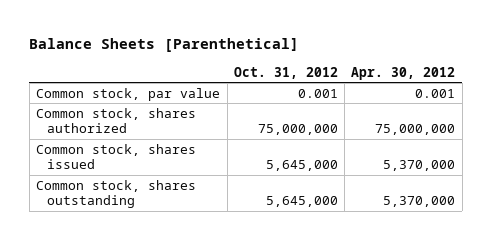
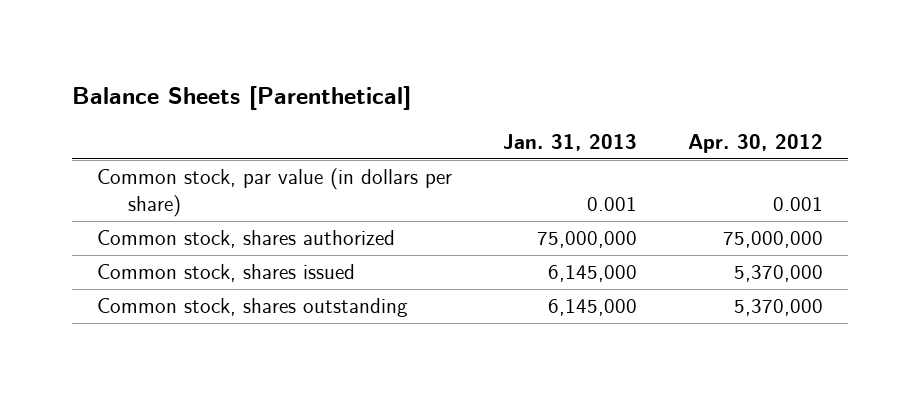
- | Oct. 31, 2012 | Apr. 30, 2012
+ | Jan. 31, 2013 | Apr. 30, 2012
- Common stock, par value | 0.001 | 0.001
+ Common stock, par value (in dollars per share) | 0.001 | 0.001

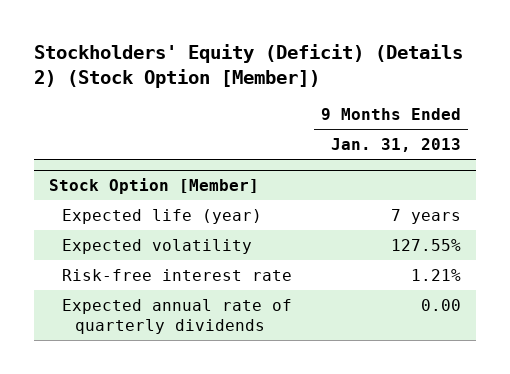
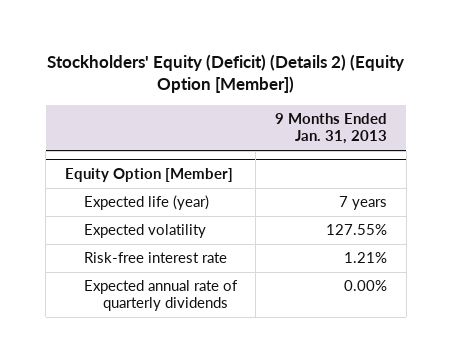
- Stockholders' Equity (Deficit) (Details 2) (Stock Option [Member])
+ Stockholders' Equity (Deficit) (Details 2) (Equity Option [Member])
- Stock Option [Member]
+ Equity Option [Member]
- Expected annual rate of quarterly dividends | 0.00
+ Expected annual rate of quarterly dividends | 0.00%

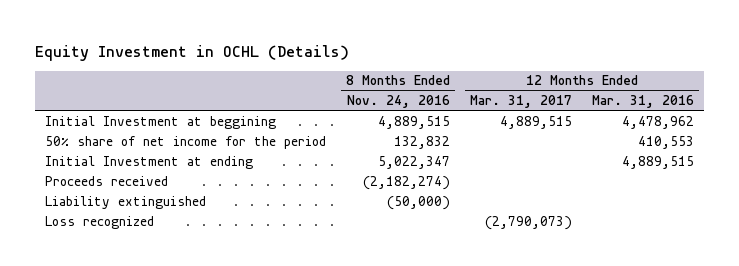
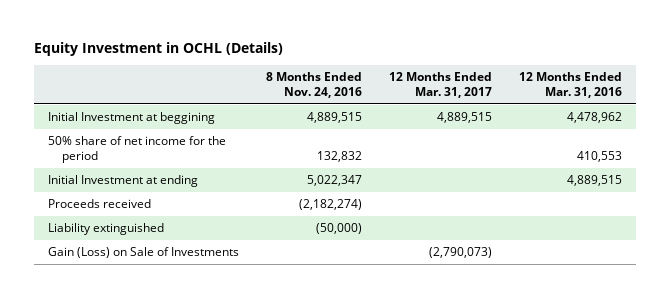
- Loss recognized | | (2,790,073) |
+ Gain (Loss) on Sale of Investments | | (2,790,073) |

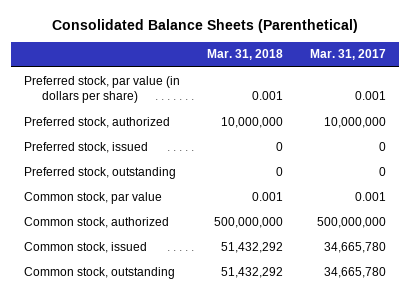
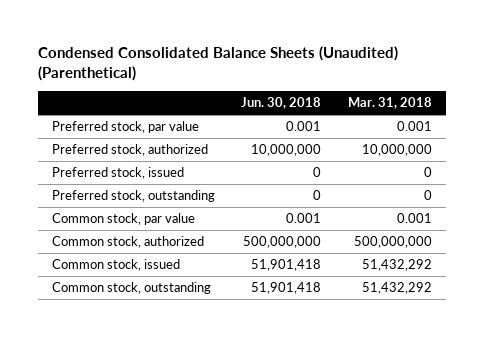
- Consolidated Balance Sheets (Parenthetical)
+ Condensed Consolidated Balance Sheets (Unaudited) (Parenthetical)
- | Mar. 31, 2018 | Mar. 31, 2017
+ | Jun. 30, 2018 | Mar. 31, 2018
- Preferred stock, par value (in dollars per share) | 0.001 | 0.001
+ Preferred stock, par value | 0.001 | 0.001

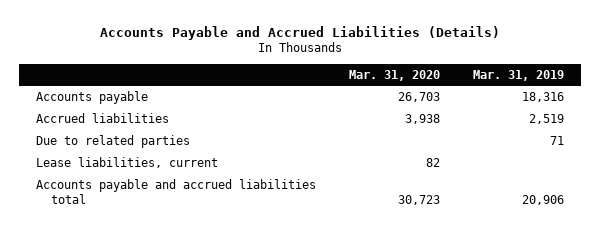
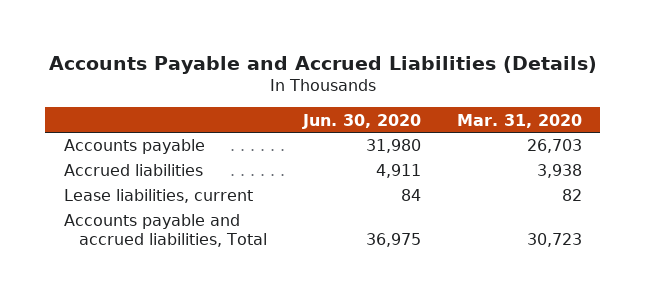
- | Mar. 31, 2020 | Mar. 31, 2019
+ | Jun. 30, 2020 | Mar. 31, 2020
- Due to related parties | | 71
- Accounts payable and accrued liabilities total | 30,723 | 20,906
+ Accounts payable and accrued liabilities, Total | 36,975 | 30,723

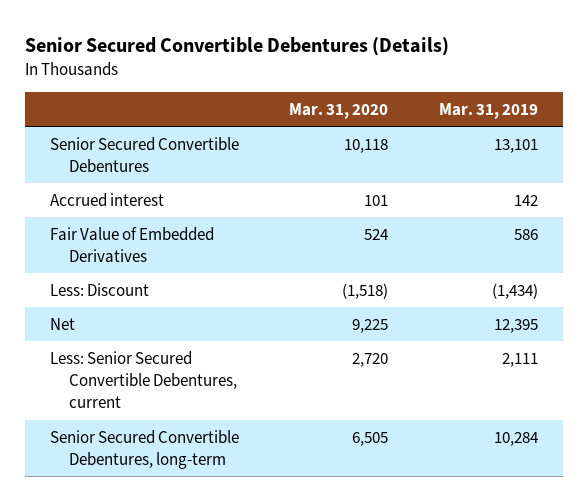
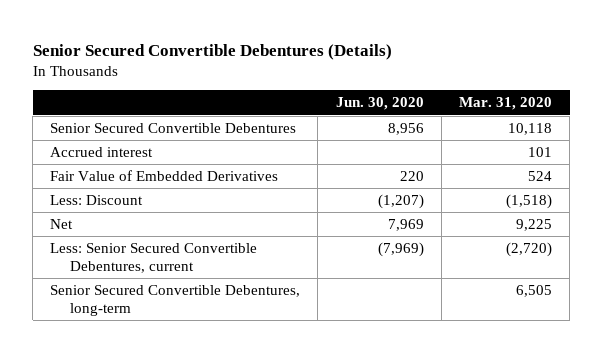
- | Mar. 31, 2020 | Mar. 31, 2019
+ | Jun. 30, 2020 | Mar. 31, 2020
- Less: Senior Secured Convertible Debentures, current | 2,720 | 2,111
+ Less: Senior Secured Convertible Debentures, current | (7,969) | (2,720)

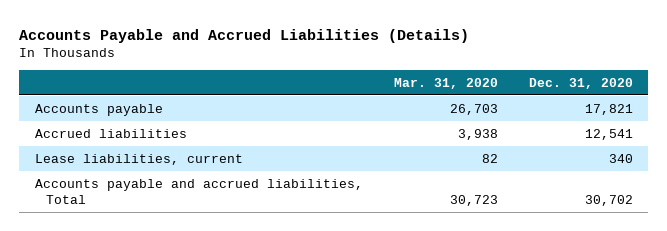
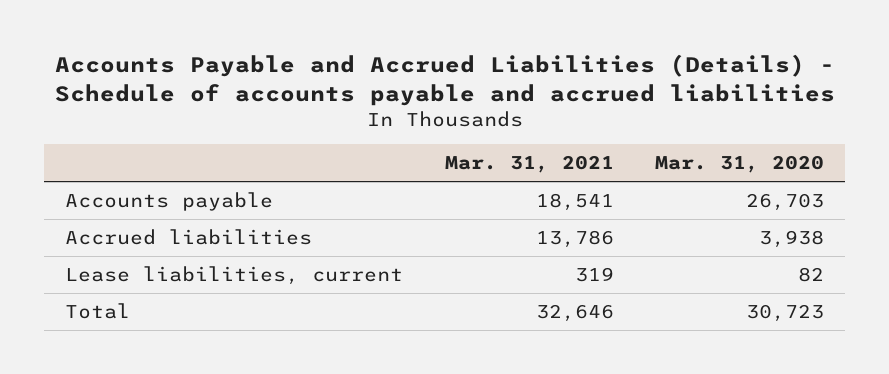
- Accounts Payable and Accrued Liabilities (Details)
+ Accounts Payable and Accrued Liabilities (Details) - Schedule of accounts payable and accrued liabilities
- | Mar. 31, 2020 | Dec. 31, 2020
+ | Mar. 31, 2021 | Mar. 31, 2020
- Accounts payable and accrued liabilities, Total | 30,723 | 30,702
+ Total | 32,646 | 30,723

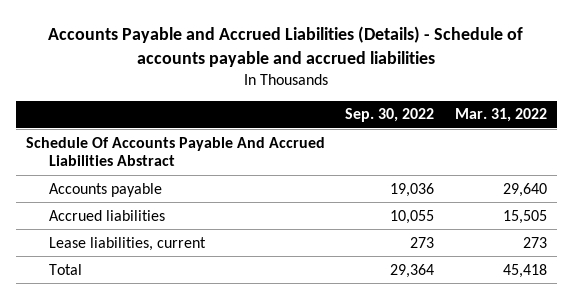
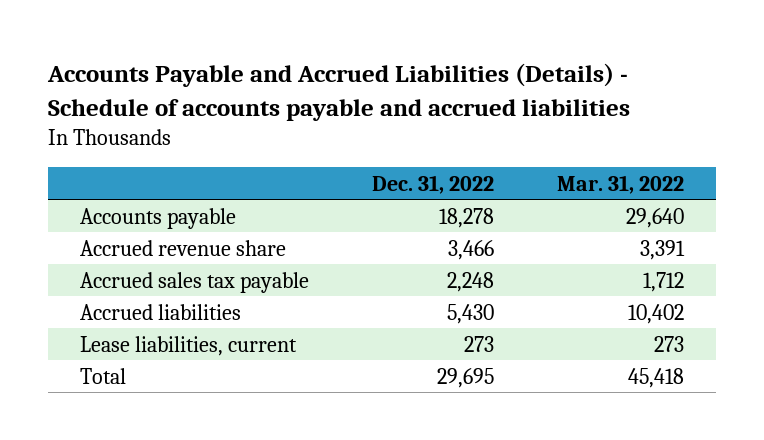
- | Sep. 30, 2022 | Mar. 31, 2022
+ | Dec. 31, 2022 | Mar. 31, 2022
- Schedule Of Accounts Payable And Accrued Liabilities Abstract
- Accrued liabilities | 10,055 | 15,505
+ Accrued revenue share | 3,466 | 3,391
+ Accrued sales tax payable | 2,248 | 1,712
+ Accrued liabilities | 5,430 | 10,402

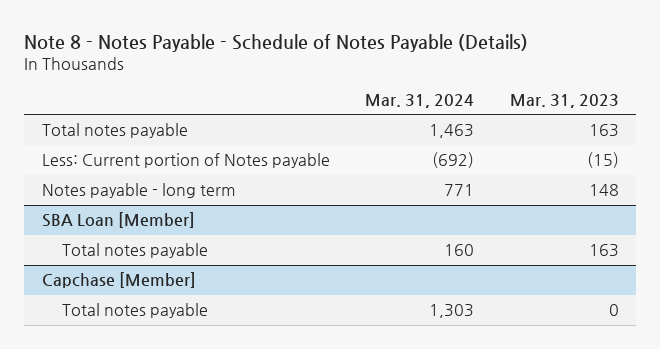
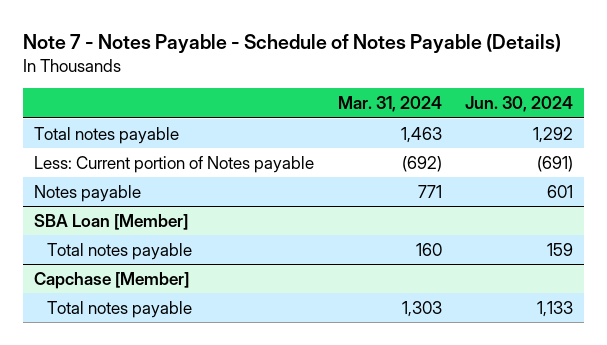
- Note 8 - Notes Payable - Schedule of Notes Payable (Details)
+ Note 7 - Notes Payable - Schedule of Notes Payable (Details)
- | Mar. 31, 2024 | Mar. 31, 2023
+ | Mar. 31, 2024 | Jun. 30, 2024
- Notes payable - long term | 771 | 148
+ Notes payable | 771 | 601

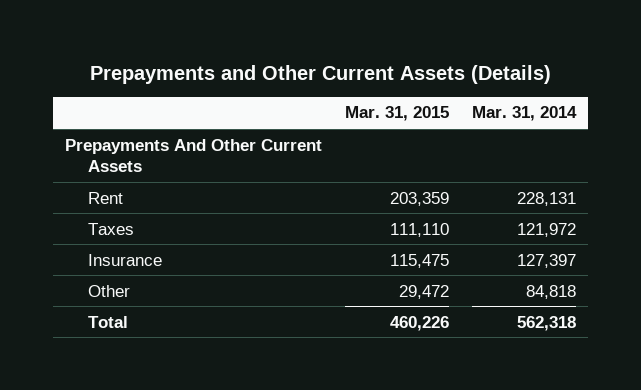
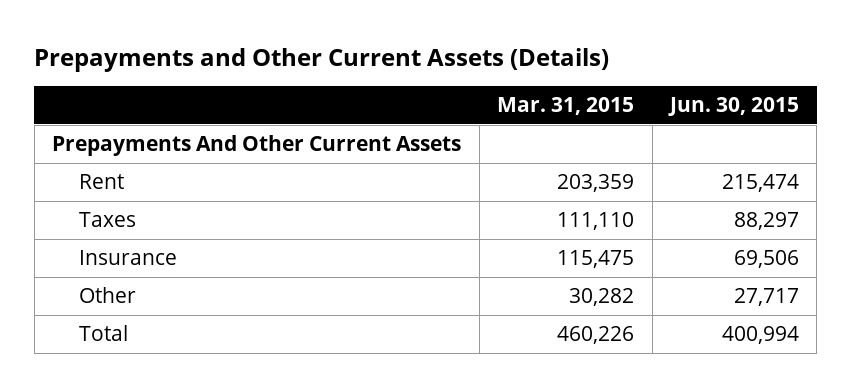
- | Mar. 31, 2015 | Mar. 31, 2014
+ | Mar. 31, 2015 | Jun. 30, 2015
- Other | 29,472 | 84,818
+ Other | 30,282 | 27,717

